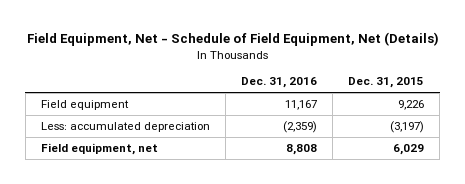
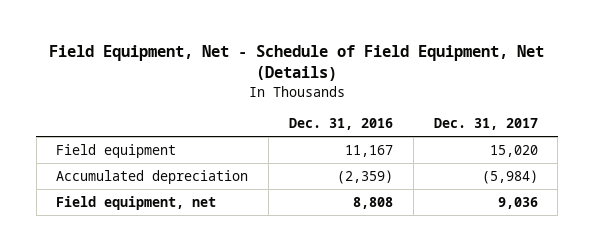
- | Dec. 31, 2016 | Dec. 31, 2015
+ | Dec. 31, 2016 | Dec. 31, 2017
- Less: accumulated depreciation | (2,359) | (3,197)
+ Accumulated depreciation | (2,359) | (5,984)

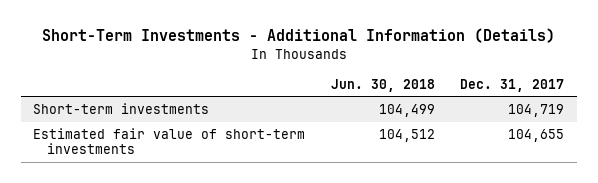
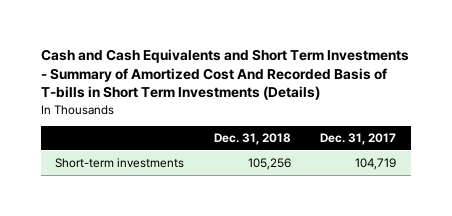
- Short-Term Investments - Additional Information (Details)
+ Cash and Cash Equivalents and Short Term Investments - Summary of Amortized Cost And Recorded Basis of T-bills in Short Term Investments (Details)
- | Jun. 30, 2018 | Dec. 31, 2017
+ | Dec. 31, 2018 | Dec. 31, 2017
- Estimated fair value of short-term investments | 104,512 | 104,655

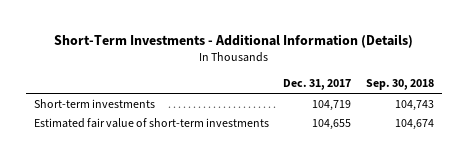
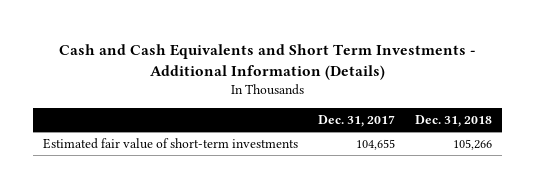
- Short-Term Investments - Additional Information (Details)
+ Cash and Cash Equivalents and Short Term Investments - Additional Information (Details)
- | Dec. 31, 2017 | Sep. 30, 2018
+ | Dec. 31, 2017 | Dec. 31, 2018
- Short-term investments | 104,719 | 104,743

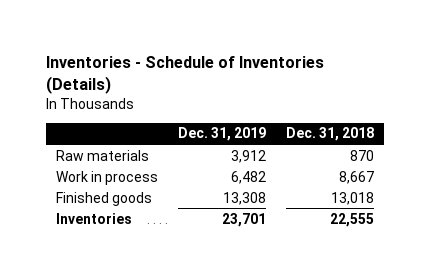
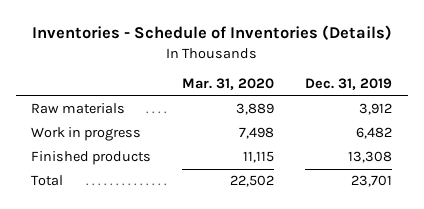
- | Dec. 31, 2019 | Dec. 31, 2018
+ | Mar. 31, 2020 | Dec. 31, 2019
- Work in process | 6,482 | 8,667
- Finished goods | 13,308 | 13,018
- Inventories | 23,701 | 22,555
+ Work in progress | 7,498 | 6,482
+ Finished products | 11,115 | 13,308
+ Total | 22,502 | 23,701

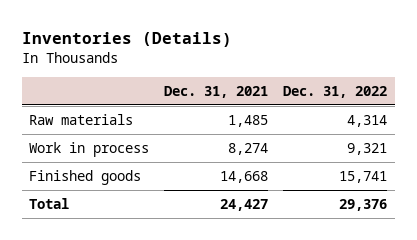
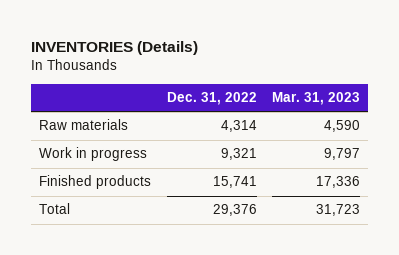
- Inventories (Details)
+ INVENTORIES (Details)
- | Dec. 31, 2021 | Dec. 31, 2022
+ | Dec. 31, 2022 | Mar. 31, 2023
- Work in process | 8,274 | 9,321
- Finished goods | 14,668 | 15,741
+ Work in progress | 9,321 | 9,797
+ Finished products | 15,741 | 17,336

